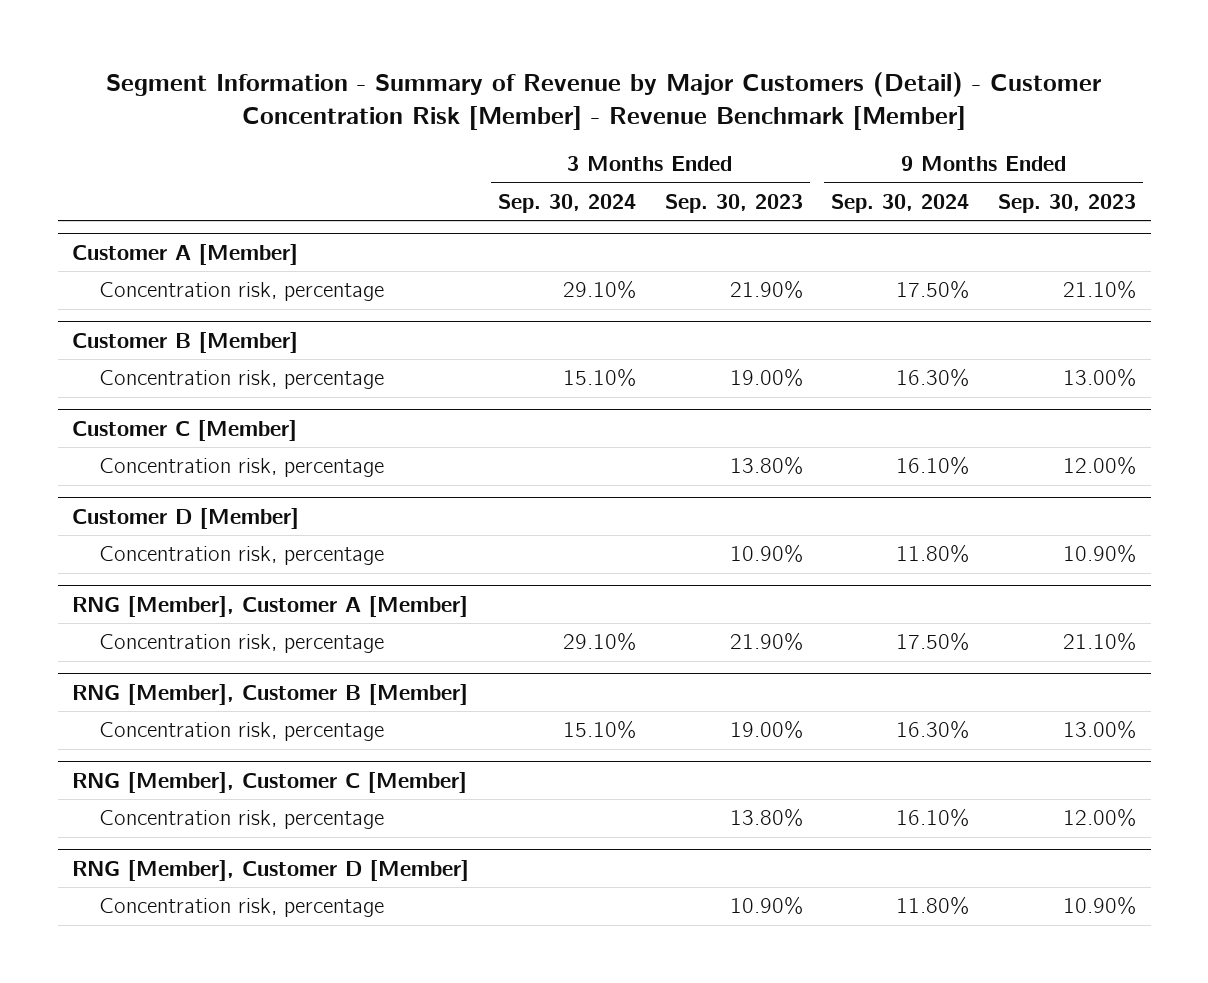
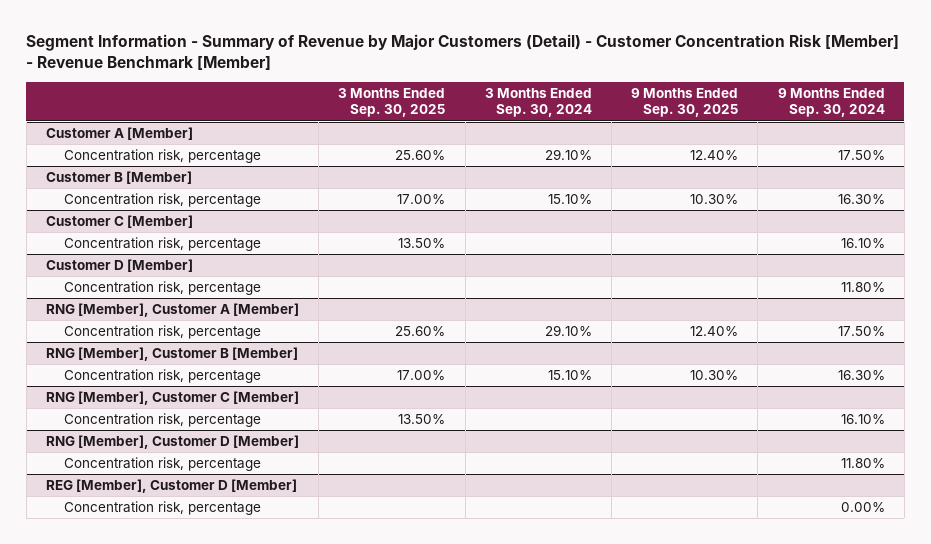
- | 3 Months Ended Sep. 30, 2024 | 3 Months Ended Sep. 30, 2023 | 9 Months Ended Sep. 30, 2024 | 9 Months Ended Sep. 30, 2023
+ | 3 Months Ended Sep. 30, 2025 | 3 Months Ended Sep. 30, 2024 | 9 Months Ended Sep. 30, 2025 | 9 Months Ended Sep. 30, 2024
+ REG [Member], Customer D [Member]
+ Concentration risk, percentage | | | | 0.00%

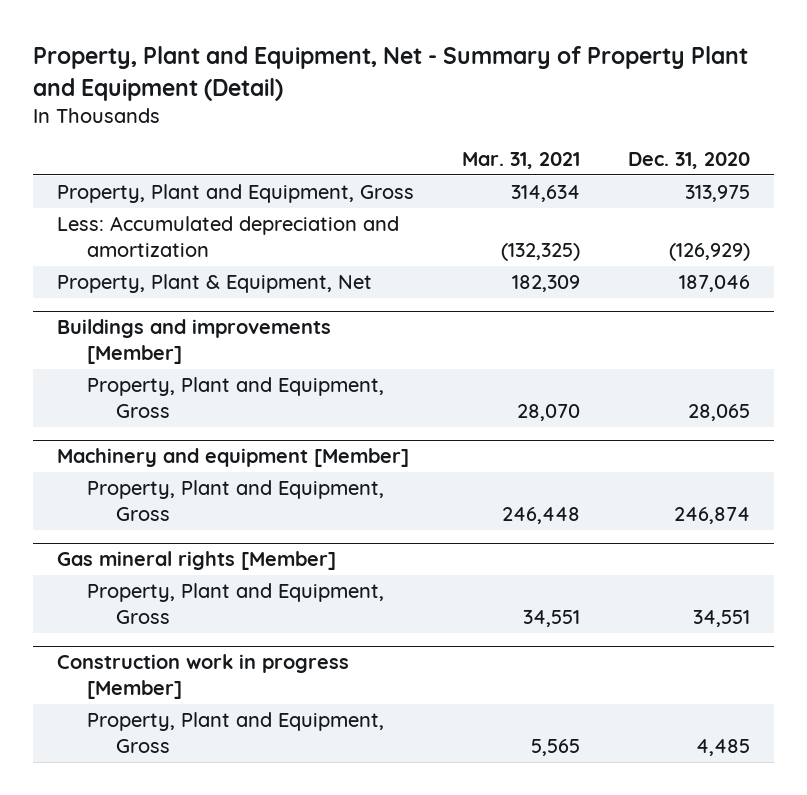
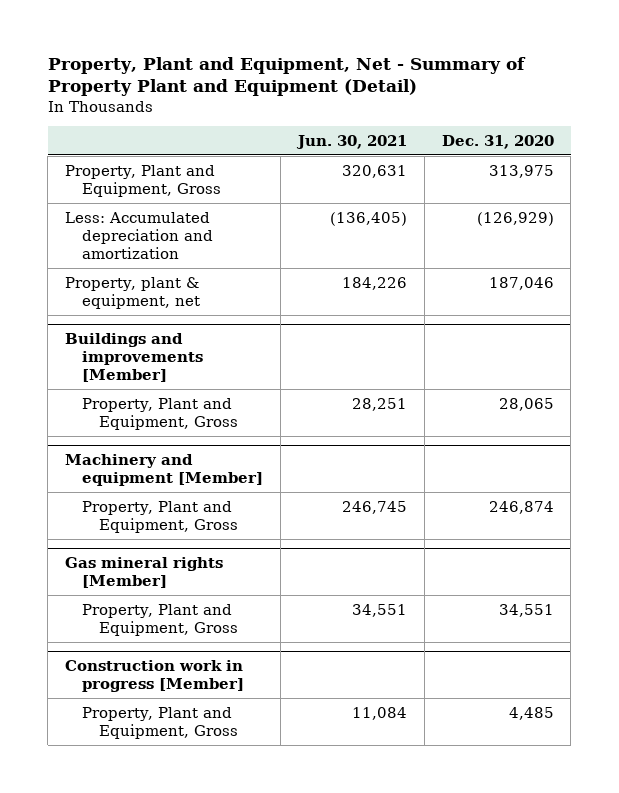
- | Mar. 31, 2021 | Dec. 31, 2020
+ | Jun. 30, 2021 | Dec. 31, 2020
- Property, Plant & Equipment, Net | 182,309 | 187,046
+ Property, plant & equipment, net | 184,226 | 187,046

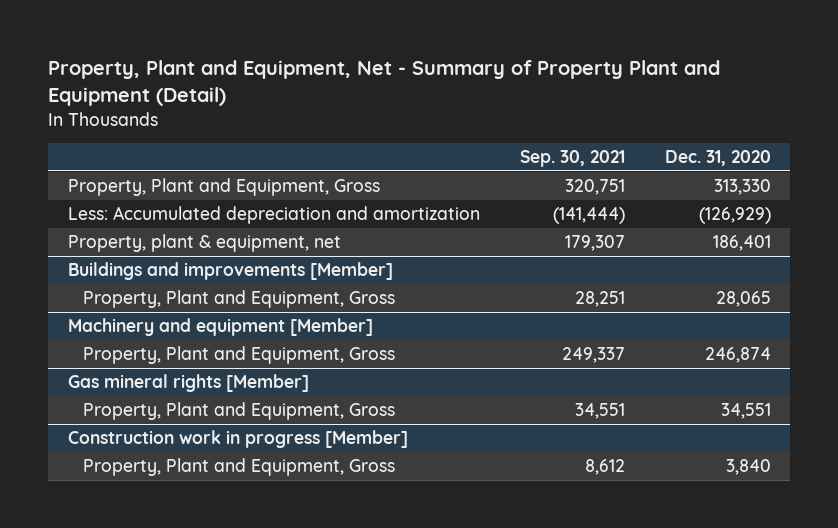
- | Jun. 30, 2021 | Dec. 31, 2020
+ | Sep. 30, 2021 | Dec. 31, 2020
- Property, Plant and Equipment, Gross | 320,631 | 313,975
+ Property, Plant and Equipment, Gross | 320,751 | 313,330
- Property, plant & equipment, net | 184,226 | 187,046
+ Property, plant & equipment, net | 179,307 | 186,401
@ Construction work in progress [Member]
- Property, Plant and Equipment, Gross | 11,084 | 4,485
+ Property, Plant and Equipment, Gross | 8,612 | 3,840

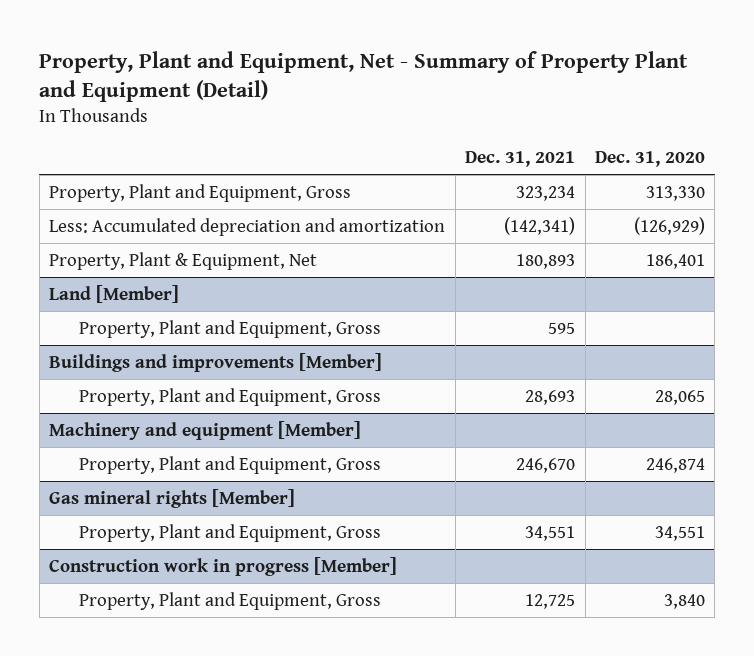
- | Sep. 30, 2021 | Dec. 31, 2020
+ | Dec. 31, 2021 | Dec. 31, 2020
- Property, plant & equipment, net | 179,307 | 186,401
+ Property, Plant & Equipment, Net | 180,893 | 186,401
+ Land [Member]
+ Property, Plant and Equipment, Gross | 595 |

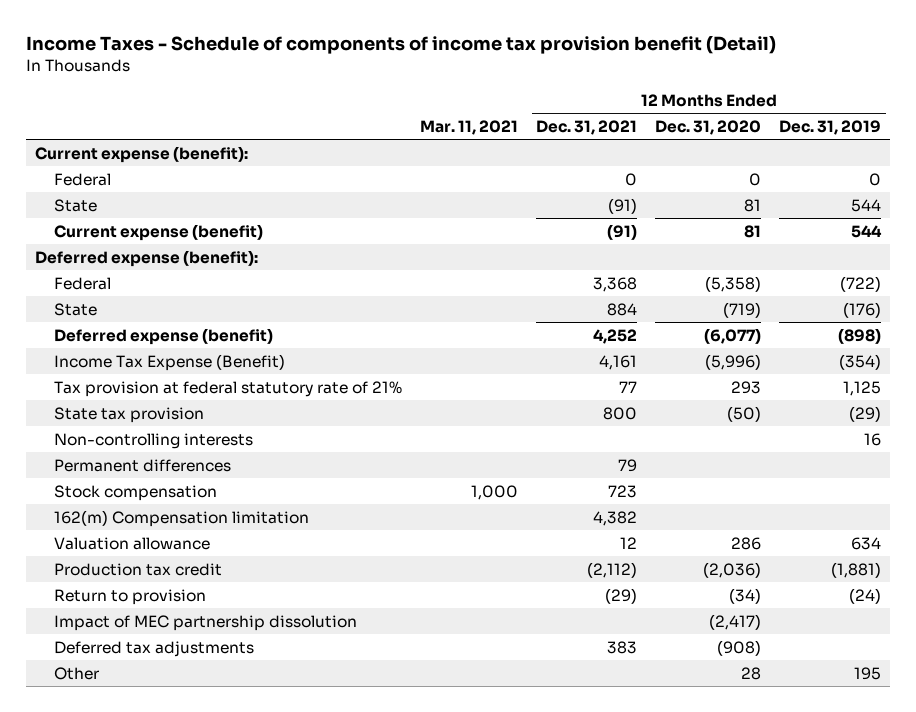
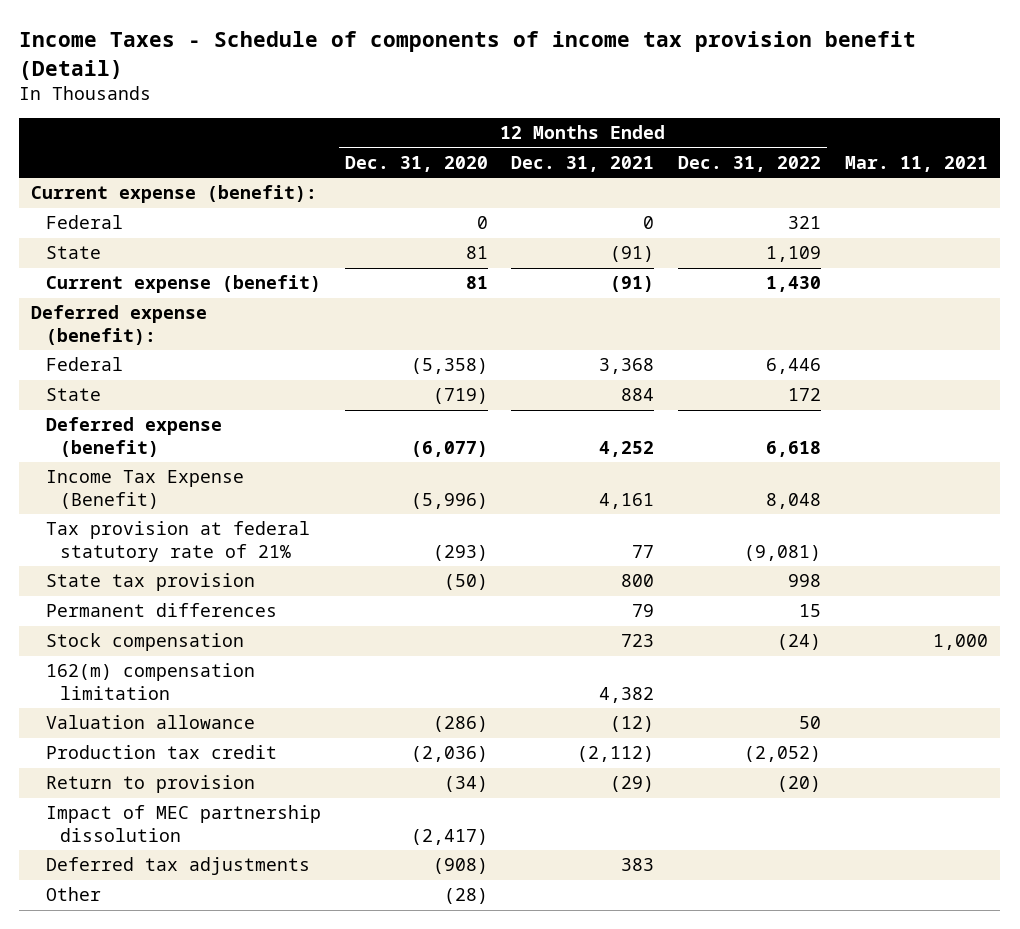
- | Mar. 11, 2021 | 12 Months Ended Dec. 31, 2021 | 12 Months Ended Dec. 31, 2020 | 12 Months Ended Dec. 31, 2019
+ | 12 Months Ended Dec. 31, 2020 | 12 Months Ended Dec. 31, 2021 | 12 Months Ended Dec. 31, 2022 | Mar. 11, 2021
- Tax provision at federal statutory rate of 21% | | 77 | 293 | 1,125
+ Tax provision at federal statutory rate of 21% | (293) | 77 | (9,081) |
- Non-controlling interests | | | | 16
- 162(m) Compensation limitation | | 4,382 | |
- Valuation allowance | | 12 | 286 | 634
+ 162(m) compensation limitation | | 4,382 | |
+ Valuation allowance | (286) | (12) | 50 |
- Other | | | 28 | 195
+ Other | (28) | | |

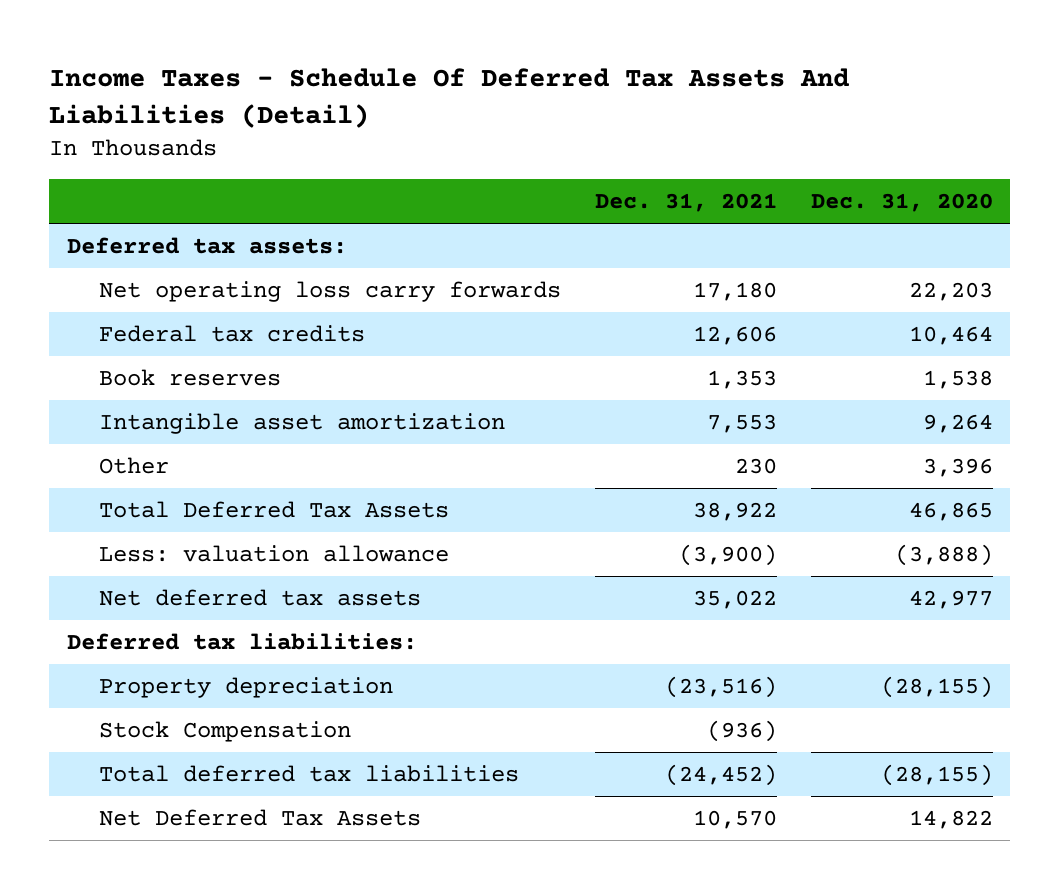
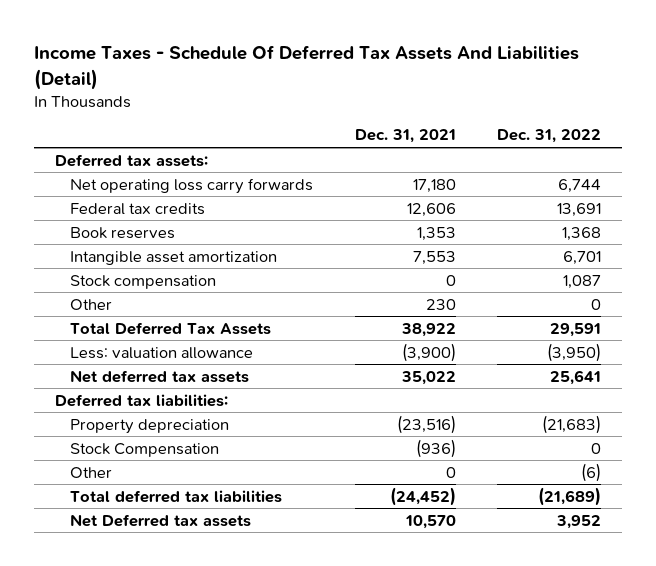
- | Dec. 31, 2021 | Dec. 31, 2020
+ | Dec. 31, 2021 | Dec. 31, 2022
+ Stock compensation | 0 | 1,087
+ Other | 0 | (6)
- Net Deferred Tax Assets | 10,570 | 14,822
+ Net Deferred tax assets | 10,570 | 3,952

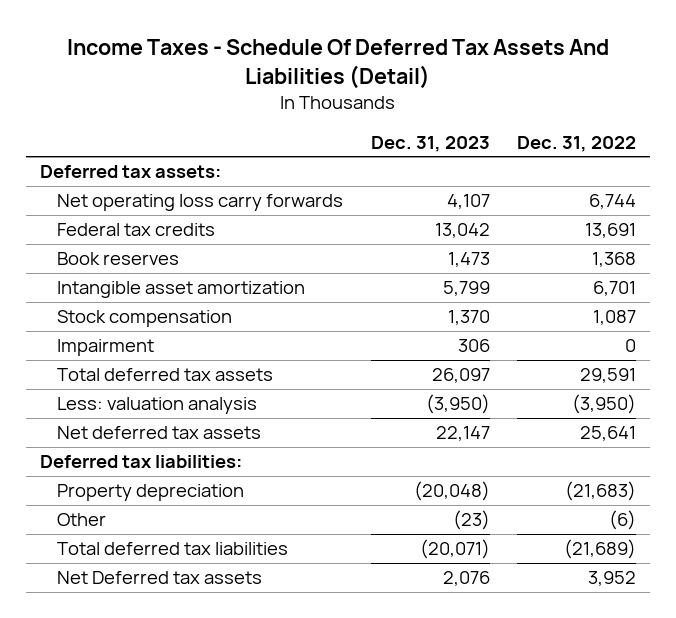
- | Dec. 31, 2021 | Dec. 31, 2022
+ | Dec. 31, 2023 | Dec. 31, 2022
- Other | 230 | 0
- Total Deferred Tax Assets | 38,922 | 29,591
- Less: valuation allowance | (3,900) | (3,950)
+ Impairment | 306 | 0
+ Total deferred tax assets | 26,097 | 29,591
+ Less: valuation analysis | (3,950) | (3,950)
- Stock Compensation | (936) | 0

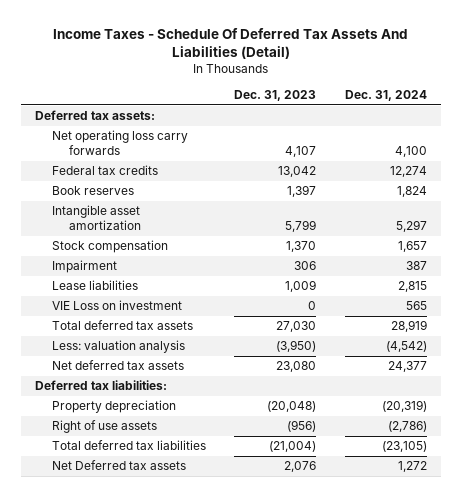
- | Dec. 31, 2023 | Dec. 31, 2022
+ | Dec. 31, 2023 | Dec. 31, 2024
- Book reserves | 1,473 | 1,368
+ Book reserves | 1,397 | 1,824
- Total deferred tax assets | 26,097 | 29,591
+ Lease liabilities | 1,009 | 2,815
+ VIE Loss on investment | 0 | 565
+ Total deferred tax assets | 27,030 | 28,919
- Net deferred tax assets | 22,147 | 25,641
+ Net deferred tax assets | 23,080 | 24,377
- Other | (23) | (6)
- Total deferred tax liabilities | (20,071) | (21,689)
+ Right of use assets | (956) | (2,786)
+ Total deferred tax liabilities | (21,004) | (23,105)

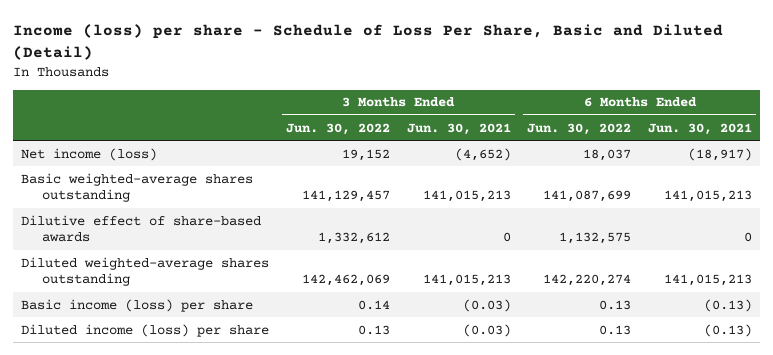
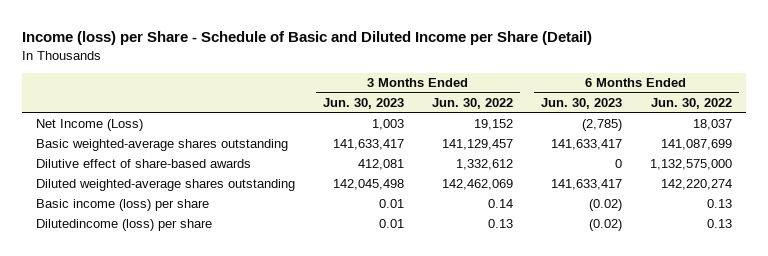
- Income (loss) per share - Schedule of Loss Per Share, Basic and Diluted (Detail)
+ Income (loss) per Share - Schedule of Basic and Diluted Income per Share (Detail)
- | 3 Months Ended Jun. 30, 2022 | 3 Months Ended Jun. 30, 2021 | 6 Months Ended Jun. 30, 2022 | 6 Months Ended Jun. 30, 2021
+ | 3 Months Ended Jun. 30, 2023 | 3 Months Ended Jun. 30, 2022 | 6 Months Ended Jun. 30, 2023 | 6 Months Ended Jun. 30, 2022
- Net income (loss) | 19,152 | (4,652) | 18,037 | (18,917)
+ Net Income (Loss) | 1,003 | 19,152 | (2,785) | 18,037
- Dilutive effect of share-based awards | 1,332,612 | 0 | 1,132,575 | 0
+ Dilutive effect of share-based awards | 412,081 | 1,332,612 | 0 | 1,132,575,000
- Diluted income (loss) per share | 0.13 | (0.03) | 0.13 | (0.13)
+ Dilutedincome (loss) per share | 0.01 | 0.13 | (0.02) | 0.13

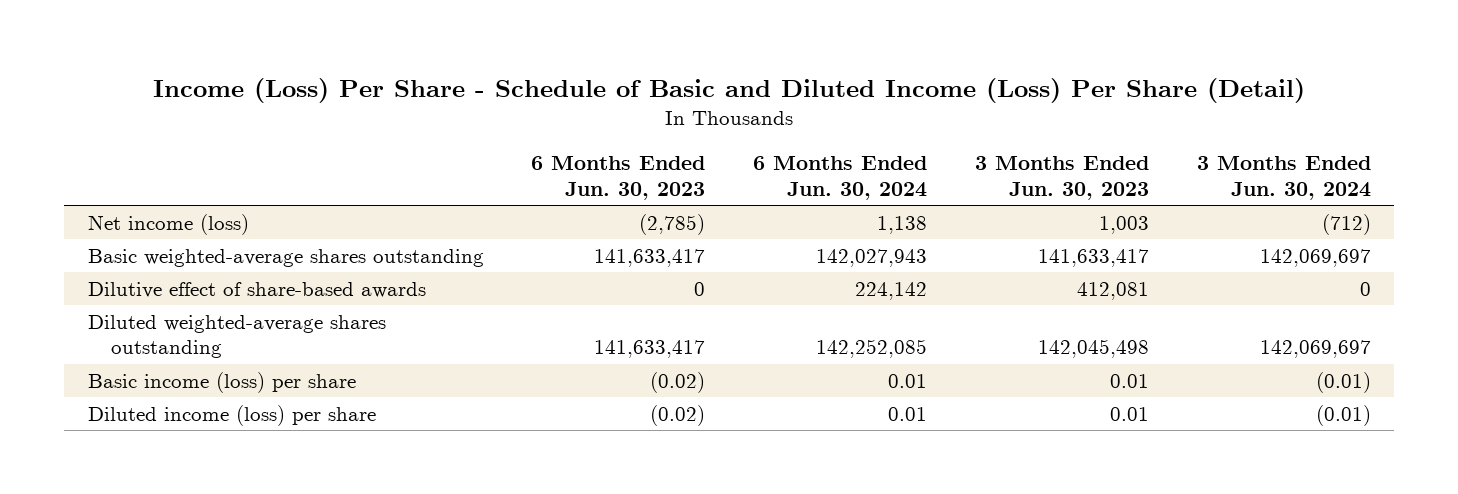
- Income (loss) per Share - Schedule of Basic and Diluted Income per Share (Detail)
+ Income (Loss) Per Share - Schedule of Basic and Diluted Income (Loss) Per Share (Detail)
- | 3 Months Ended Jun. 30, 2023 | 3 Months Ended Jun. 30, 2022 | 6 Months Ended Jun. 30, 2023 | 6 Months Ended Jun. 30, 2022
+ | 6 Months Ended Jun. 30, 2023 | 6 Months Ended Jun. 30, 2024 | 3 Months Ended Jun. 30, 2023 | 3 Months Ended Jun. 30, 2024
- Net Income (Loss) | 1,003 | 19,152 | (2,785) | 18,037
+ Net income (loss) | (2,785) | 1,138 | 1,003 | (712)
- Dilutedincome (loss) per share | 0.01 | 0.13 | (0.02) | 0.13
+ Diluted income (loss) per share | (0.02) | 0.01 | 0.01 | (0.01)

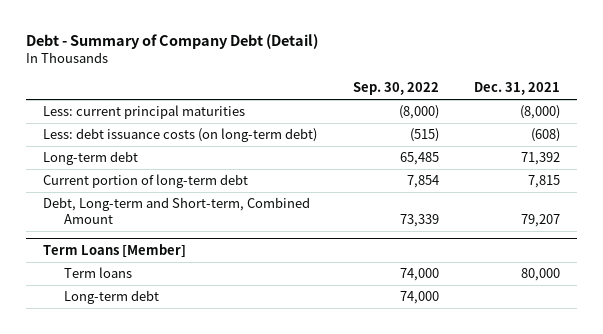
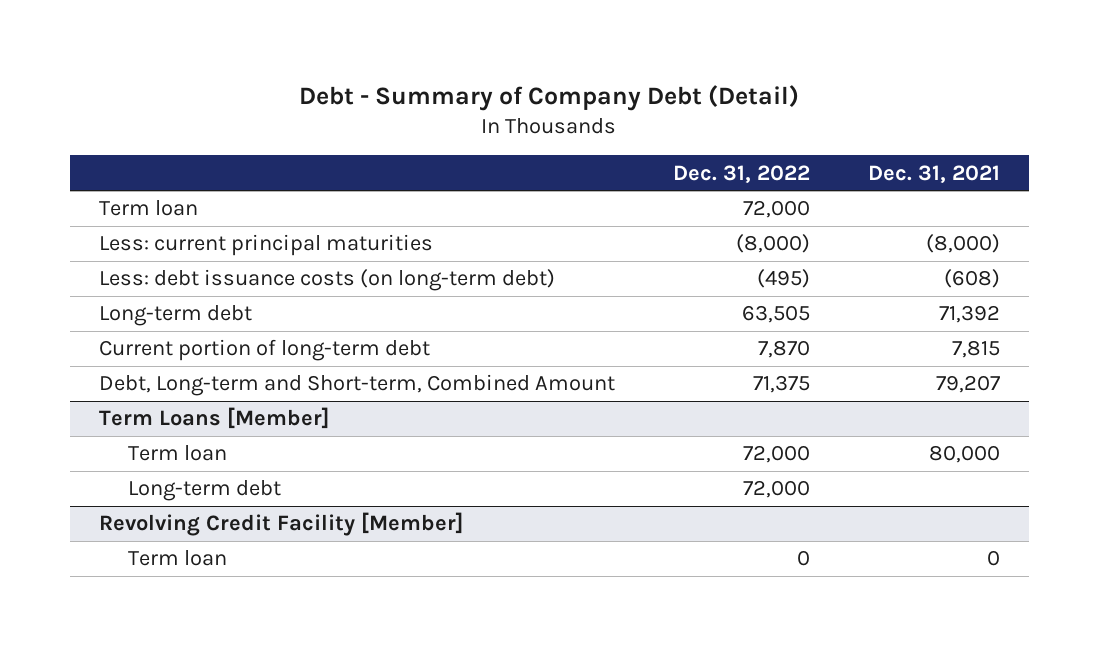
- | Sep. 30, 2022 | Dec. 31, 2021
+ | Dec. 31, 2022 | Dec. 31, 2021
+ Term loan | 72,000 |
@ Term Loans [Member]
- Term loans | 74,000 | 80,000
+ Term loan | 72,000 | 80,000
+ Revolving Credit Facility [Member]
+ Term loan | 0 | 0

